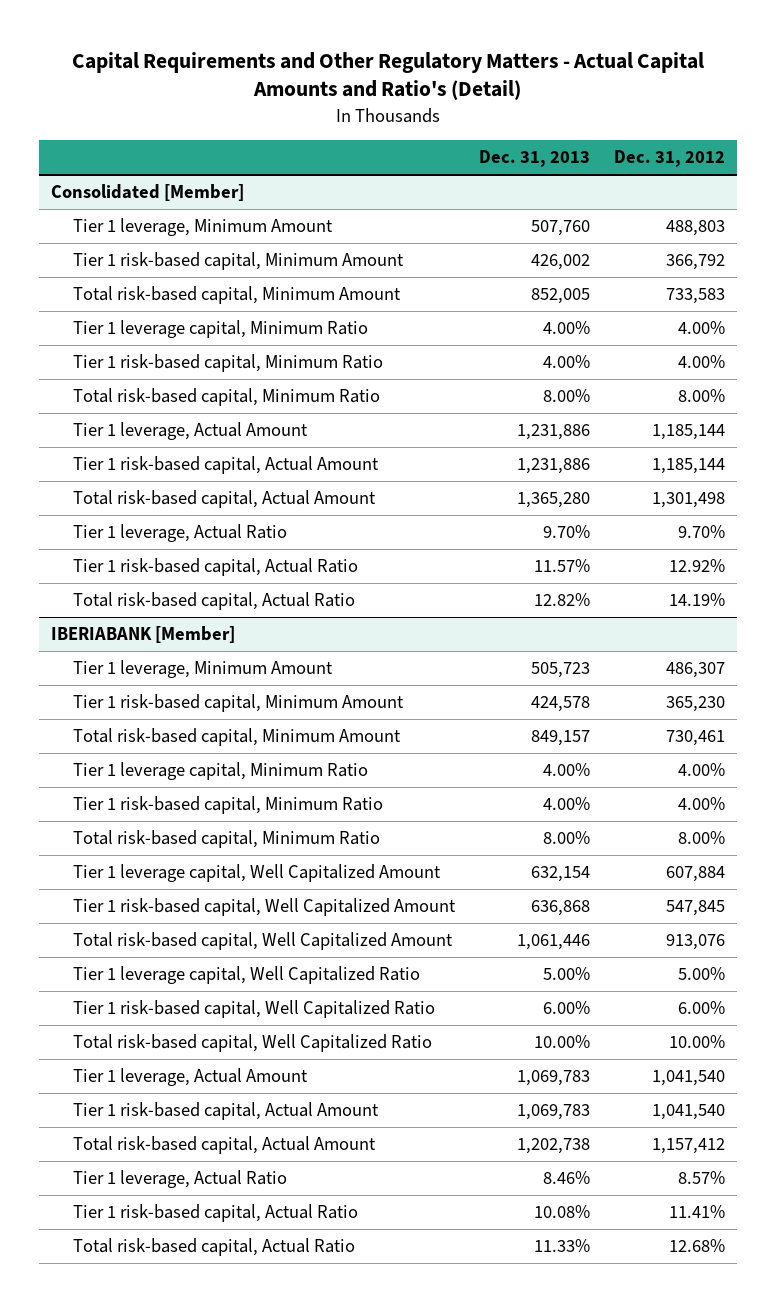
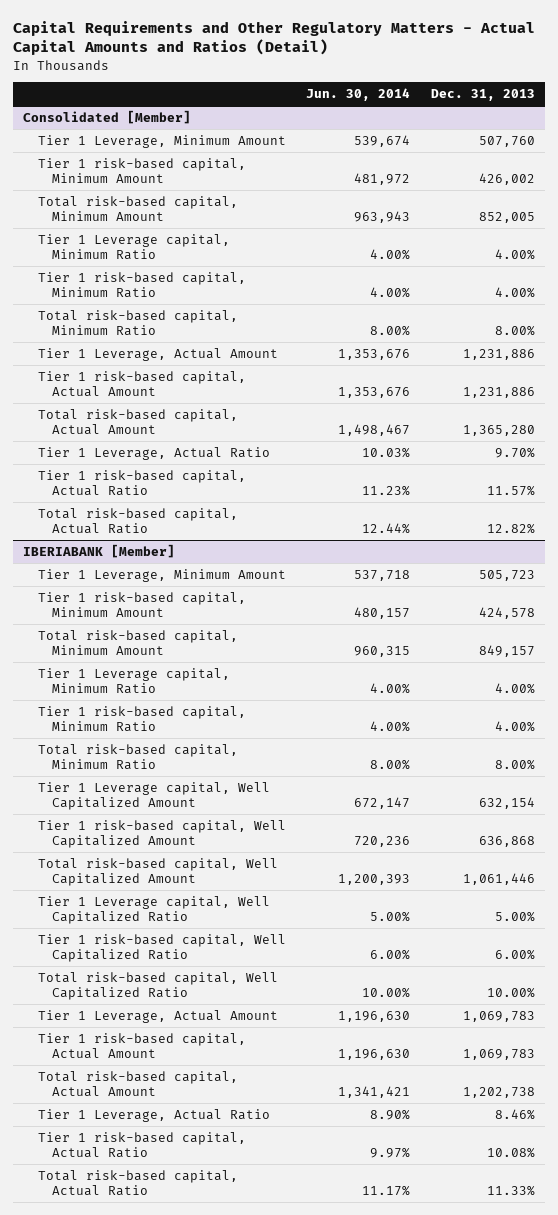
- Capital Requirements and Other Regulatory Matters - Actual Capital Amounts and Ratio's (Detail)
+ Capital Requirements and Other Regulatory Matters - Actual Capital Amounts and Ratios (Detail)
- | Dec. 31, 2013 | Dec. 31, 2012
+ | Jun. 30, 2014 | Dec. 31, 2013
@ Consolidated [Member]
- Tier 1 leverage, Minimum Amount | 507,760 | 488,803
+ Tier 1 Leverage, Minimum Amount | 539,674 | 507,760
- Tier 1 leverage capital, Minimum Ratio | 4.00% | 4.00%
+ Tier 1 Leverage capital, Minimum Ratio | 4.00% | 4.00%
- Tier 1 leverage, Actual Amount | 1,231,886 | 1,185,144
+ Tier 1 Leverage, Actual Amount | 1,353,676 | 1,231,886
- Tier 1 leverage, Actual Ratio | 9.70% | 9.70%
+ Tier 1 Leverage, Actual Ratio | 10.03% | 9.70%
@ IBERIABANK [Member]
- Tier 1 leverage, Minimum Amount | 505,723 | 486,307
+ Tier 1 Leverage, Minimum Amount | 537,718 | 505,723
- Tier 1 leverage capital, Minimum Ratio | 4.00% | 4.00%
+ Tier 1 Leverage capital, Minimum Ratio | 4.00% | 4.00%
- Tier 1 leverage capital, Well Capitalized Amount | 632,154 | 607,884
+ Tier 1 Leverage capital, Well Capitalized Amount | 672,147 | 632,154
- Tier 1 leverage capital, Well Capitalized Ratio | 5.00% | 5.00%
+ Tier 1 Leverage capital, Well Capitalized Ratio | 5.00% | 5.00%
- Tier 1 leverage, Actual Amount | 1,069,783 | 1,041,540
+ Tier 1 Leverage, Actual Amount | 1,196,630 | 1,069,783
- Tier 1 leverage, Actual Ratio | 8.46% | 8.57%
+ Tier 1 Leverage, Actual Ratio | 8.90% | 8.46%

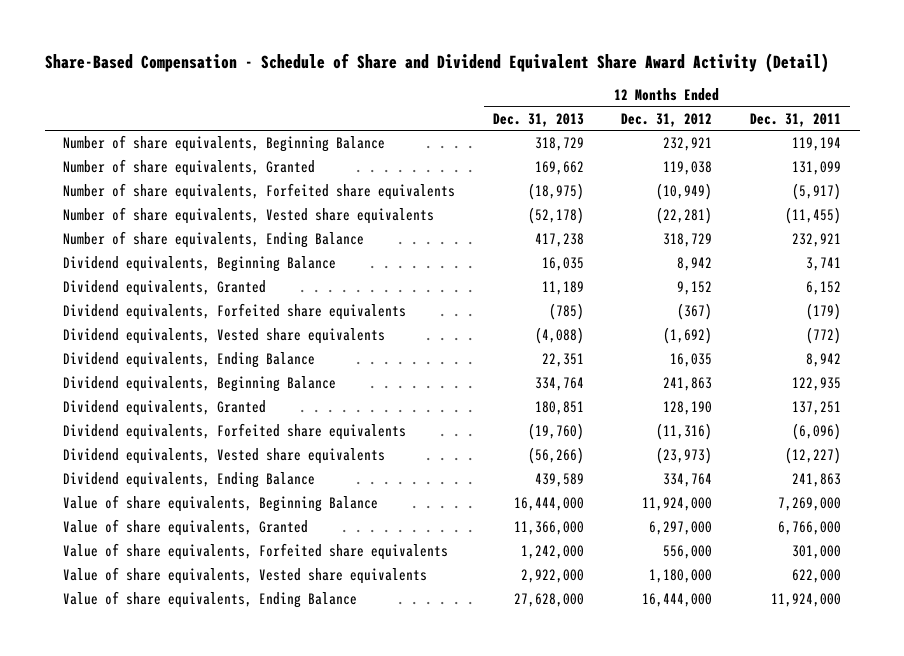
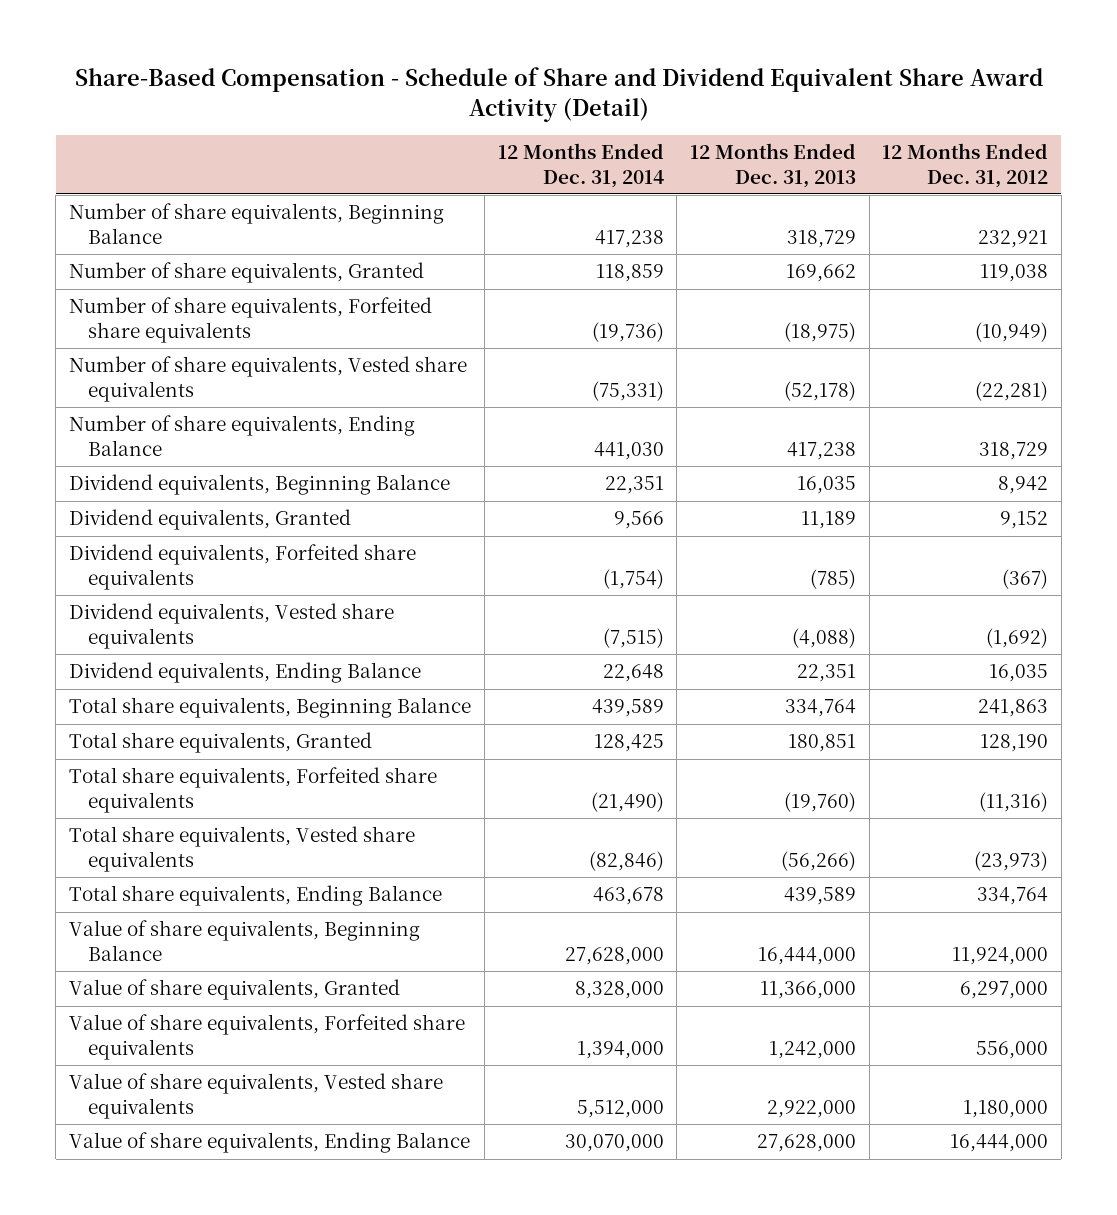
- | 12 Months Ended Dec. 31, 2013 | 12 Months Ended Dec. 31, 2012 | 12 Months Ended Dec. 31, 2011
+ | 12 Months Ended Dec. 31, 2014 | 12 Months Ended Dec. 31, 2013 | 12 Months Ended Dec. 31, 2012
- Dividend equivalents, Beginning Balance | 334,764 | 241,863 | 122,935
- Dividend equivalents, Granted | 180,851 | 128,190 | 137,251
- Dividend equivalents, Forfeited share equivalents | (19,760) | (11,316) | (6,096)
- Dividend equivalents, Vested share equivalents | (56,266) | (23,973) | (12,227)
- Dividend equivalents, Ending Balance | 439,589 | 334,764 | 241,863
+ Total share equivalents, Beginning Balance | 439,589 | 334,764 | 241,863
+ Total share equivalents, Granted | 128,425 | 180,851 | 128,190
+ Total share equivalents, Forfeited share equivalents | (21,490) | (19,760) | (11,316)
+ Total share equivalents, Vested share equivalents | (82,846) | (56,266) | (23,973)
+ Total share equivalents, Ending Balance | 463,678 | 439,589 | 334,764

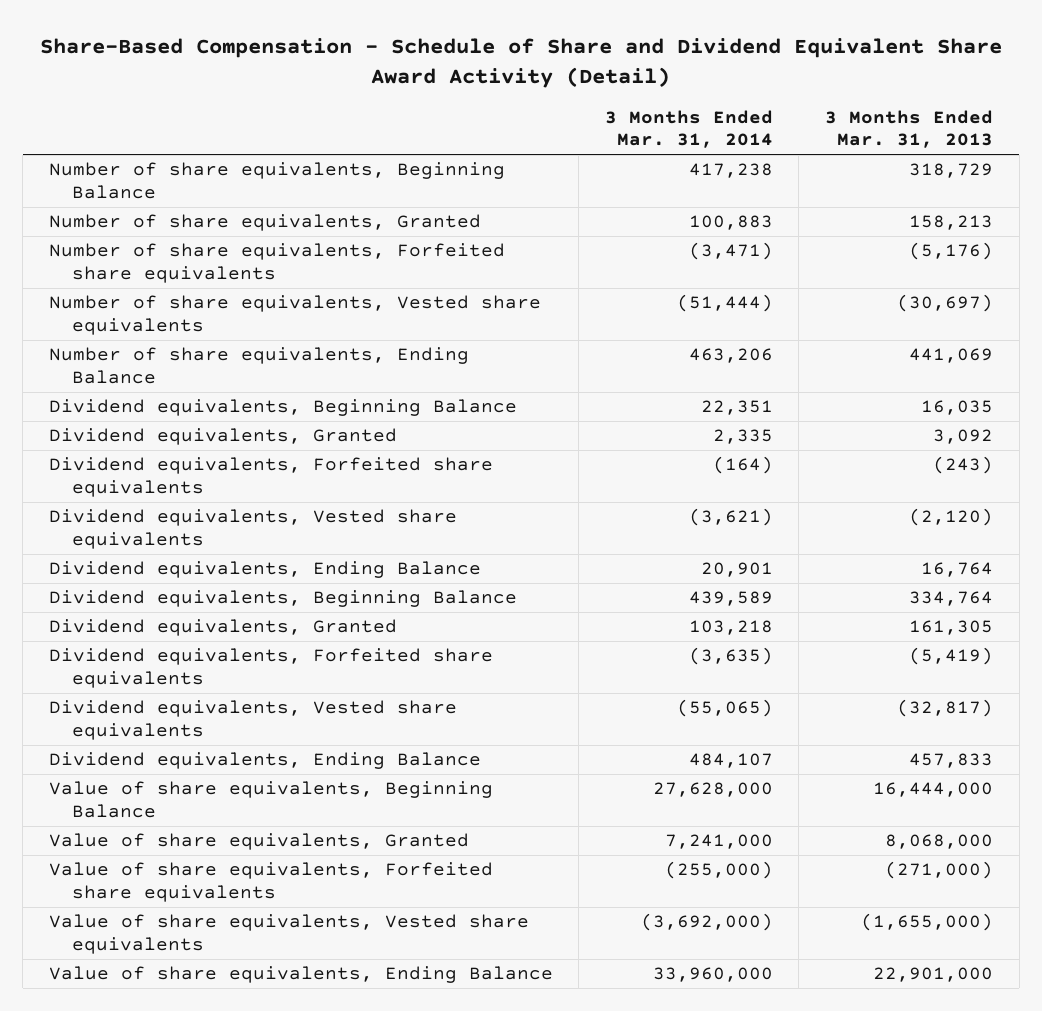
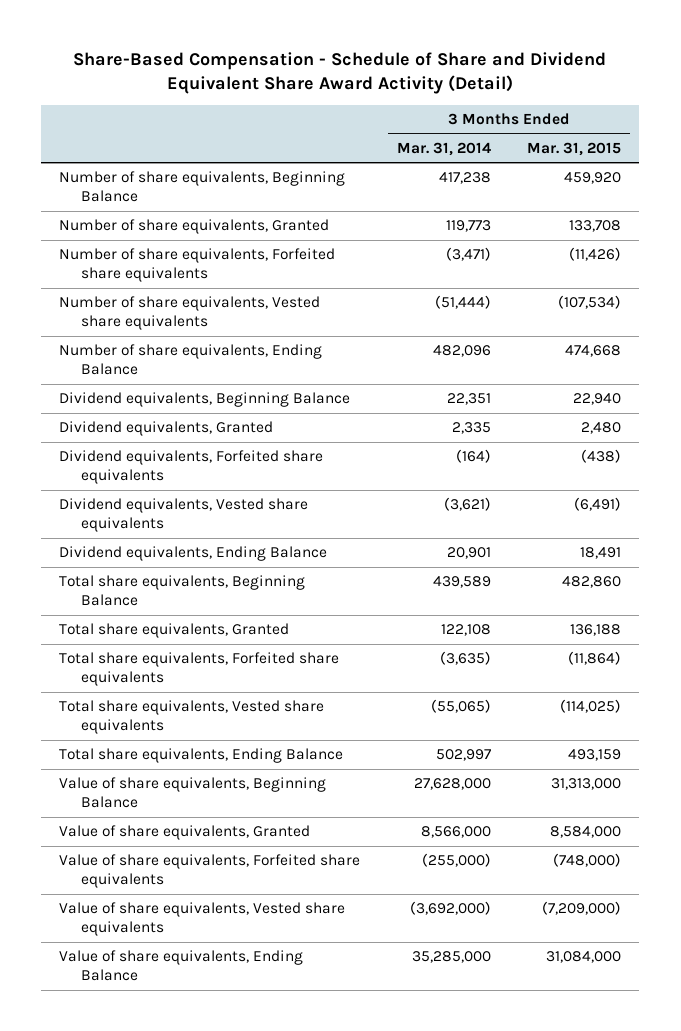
- | 3 Months Ended Mar. 31, 2014 | 3 Months Ended Mar. 31, 2013
+ | 3 Months Ended Mar. 31, 2014 | 3 Months Ended Mar. 31, 2015
- Number of share equivalents, Granted | 100,883 | 158,213
+ Number of share equivalents, Granted | 119,773 | 133,708
- Number of share equivalents, Ending Balance | 463,206 | 441,069
+ Number of share equivalents, Ending Balance | 482,096 | 474,668
- Dividend equivalents, Beginning Balance | 439,589 | 334,764
- Dividend equivalents, Granted | 103,218 | 161,305
- Dividend equivalents, Forfeited share equivalents | (3,635) | (5,419)
- Dividend equivalents, Vested share equivalents | (55,065) | (32,817)
- Dividend equivalents, Ending Balance | 484,107 | 457,833
+ Total share equivalents, Beginning Balance | 439,589 | 482,860
+ Total share equivalents, Granted | 122,108 | 136,188
+ Total share equivalents, Forfeited share equivalents | (3,635) | (11,864)
+ Total share equivalents, Vested share equivalents | (55,065) | (114,025)
+ Total share equivalents, Ending Balance | 502,997 | 493,159
- Value of share equivalents, Granted | 7,241,000 | 8,068,000
+ Value of share equivalents, Granted | 8,566,000 | 8,584,000
- Value of share equivalents, Ending Balance | 33,960,000 | 22,901,000
+ Value of share equivalents, Ending Balance | 35,285,000 | 31,084,000

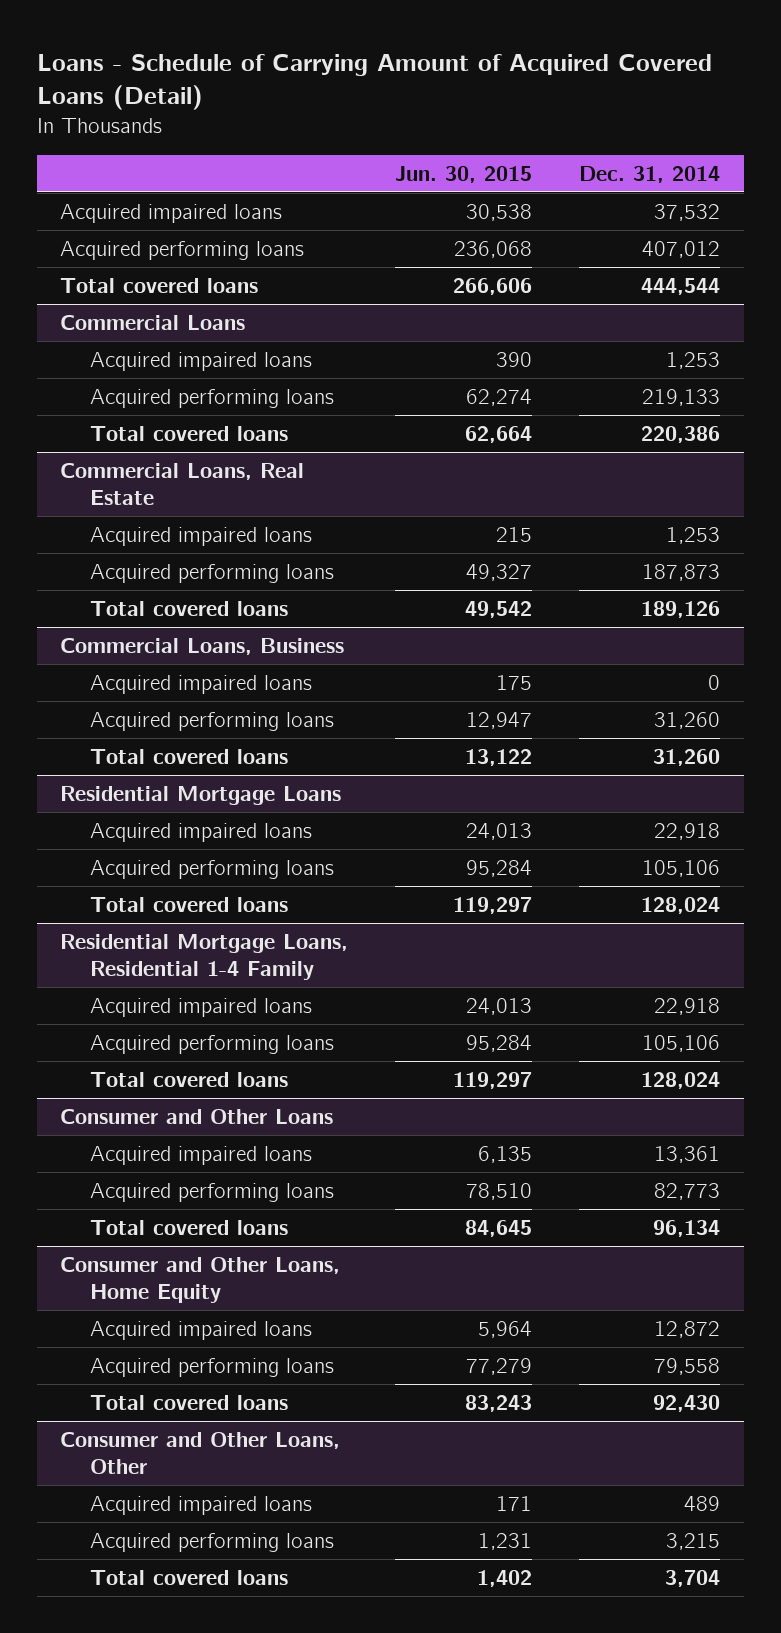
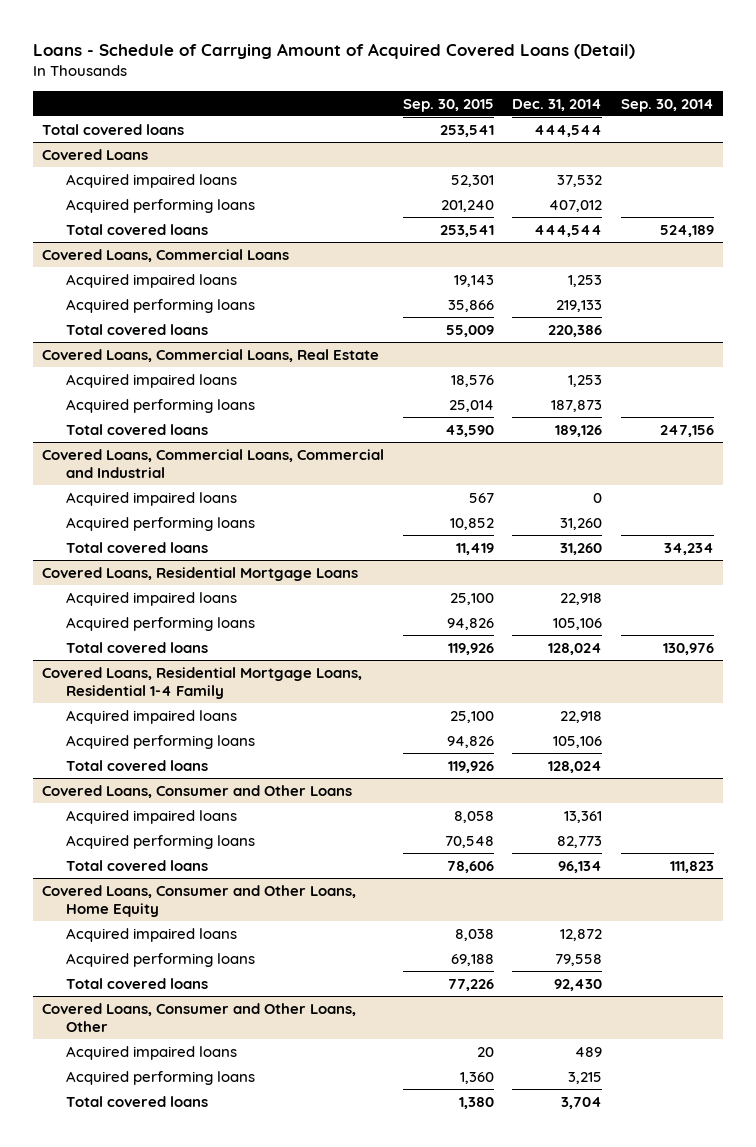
- | Jun. 30, 2015 | Dec. 31, 2014
+ | Sep. 30, 2015 | Dec. 31, 2014 | Sep. 30, 2014
+ Total covered loans | 253,541 | 444,544 |
+ Covered Loans
- Commercial Loans
+ Covered Loans, Commercial Loans
- Commercial Loans, Real Estate
+ Covered Loans, Commercial Loans, Real Estate
- Commercial Loans, Business
+ Covered Loans, Commercial Loans, Commercial and Industrial
- Residential Mortgage Loans
+ Covered Loans, Residential Mortgage Loans
- Residential Mortgage Loans, Residential 1-4 Family
+ Covered Loans, Residential Mortgage Loans, Residential 1-4 Family
- Consumer and Other Loans
+ Covered Loans, Consumer and Other Loans
- Consumer and Other Loans, Home Equity
+ Covered Loans, Consumer and Other Loans, Home Equity
- Consumer and Other Loans, Other
+ Covered Loans, Consumer and Other Loans, Other

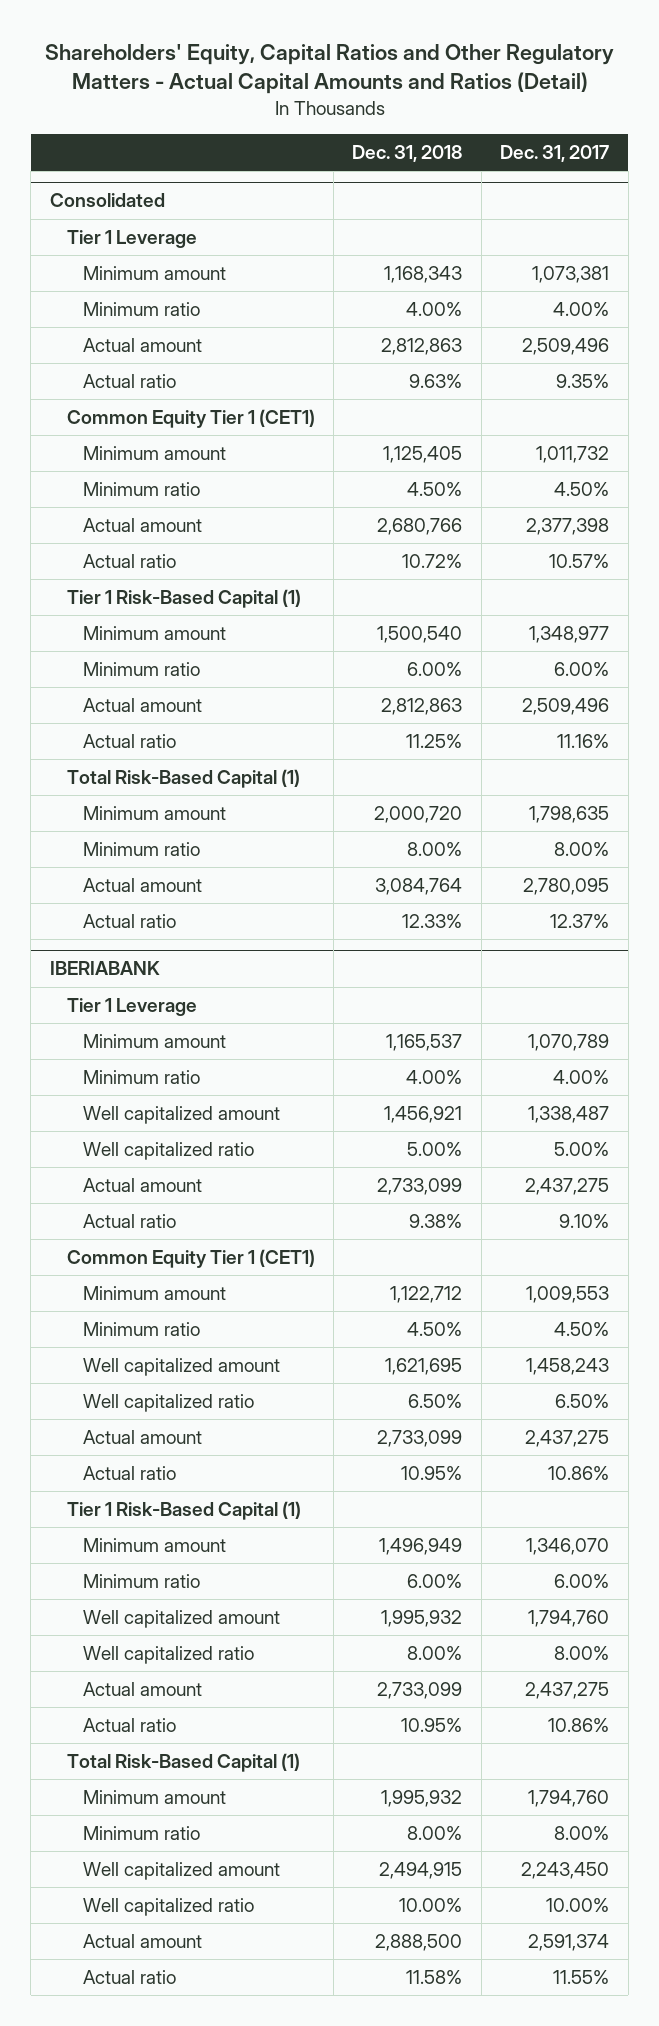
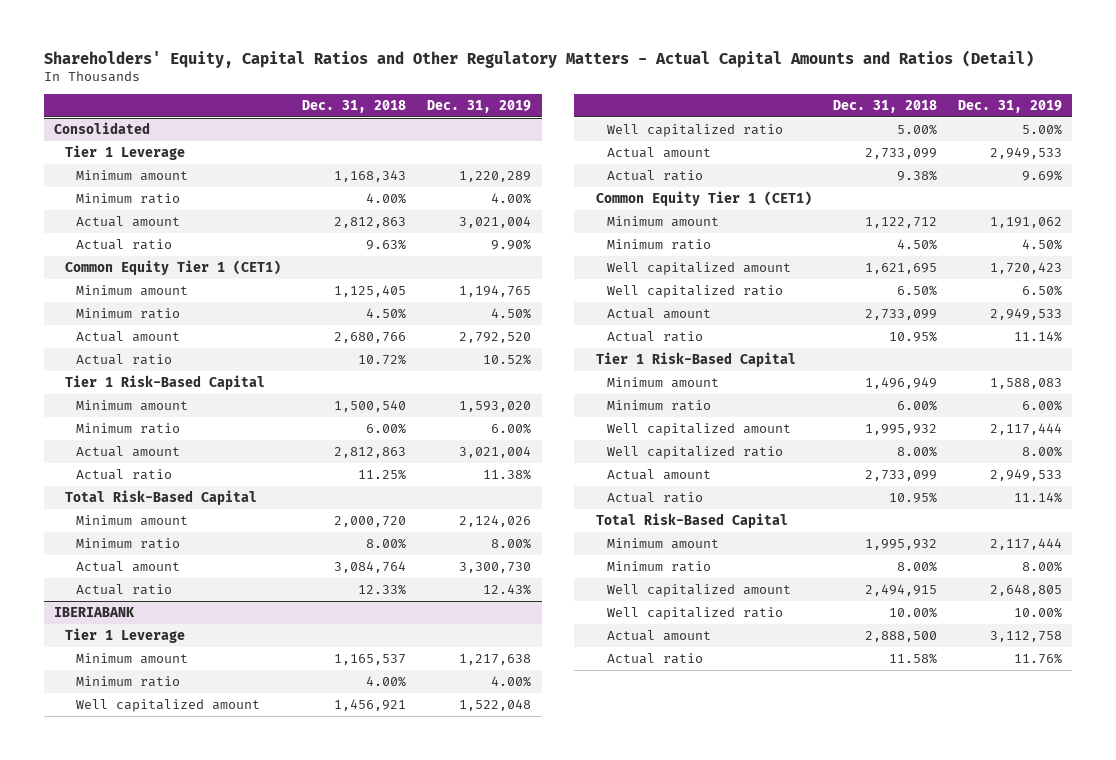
- | Dec. 31, 2018 | Dec. 31, 2017
+ | Dec. 31, 2018 | Dec. 31, 2019
@ Consolidated
- Tier 1 Risk-Based Capital (1)
+ Tier 1 Risk-Based Capital
- Total Risk-Based Capital (1)
+ Total Risk-Based Capital
@ IBERIABANK
- Tier 1 Risk-Based Capital (1)
+ Tier 1 Risk-Based Capital
- Total Risk-Based Capital (1)
+ Total Risk-Based Capital

